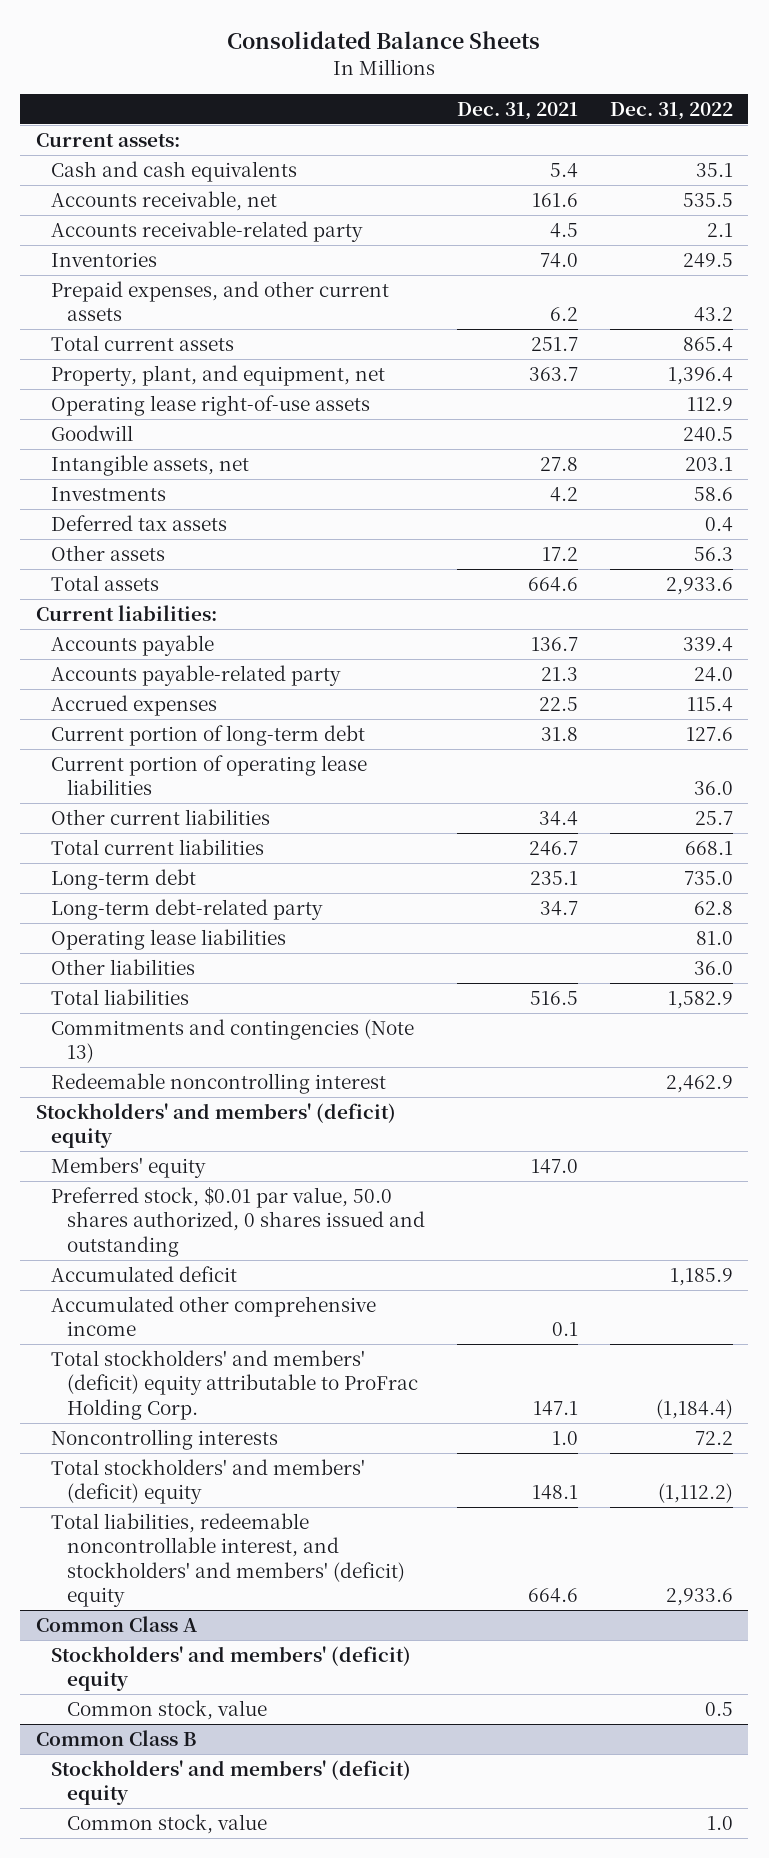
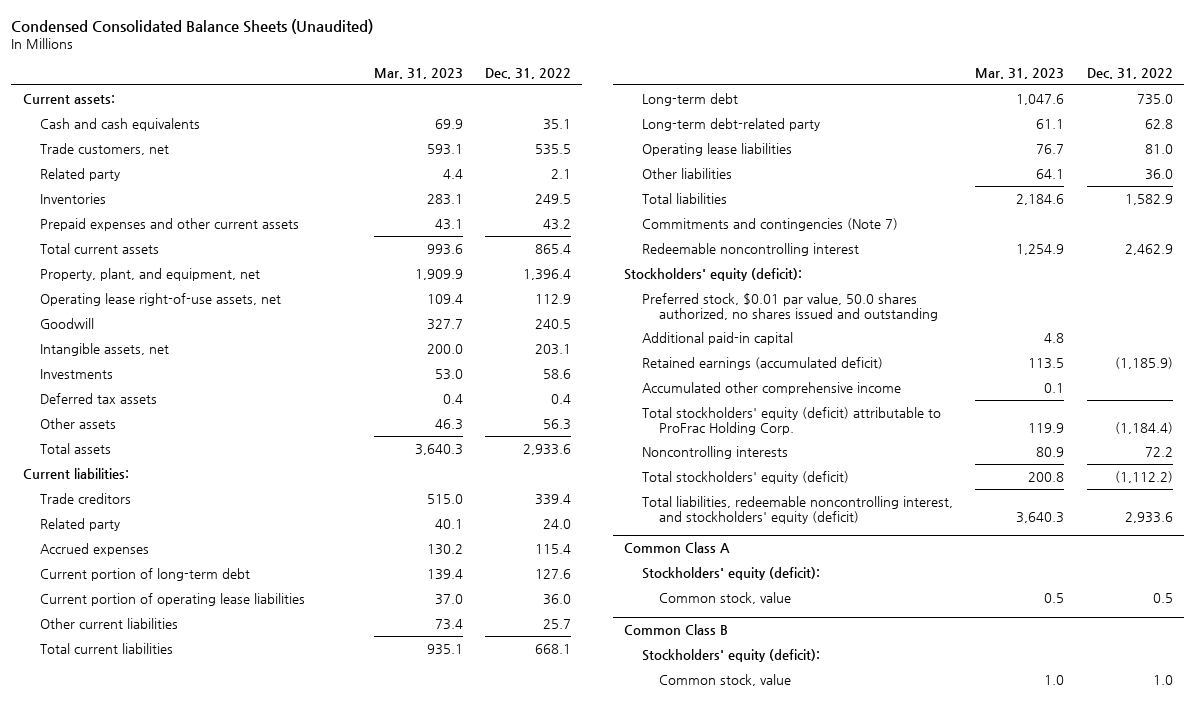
- Consolidated Balance Sheets
+ Condensed Consolidated Balance Sheets (Unaudited)
- | Dec. 31, 2021 | Dec. 31, 2022
+ | Mar. 31, 2023 | Dec. 31, 2022
- Accounts receivable, net | 161.6 | 535.5
- Accounts receivable-related party | 4.5 | 2.1
+ Trade customers, net | 593.1 | 535.5
+ Related party | 4.4 | 2.1
- Prepaid expenses, and other current assets | 6.2 | 43.2
+ Prepaid expenses and other current assets | 43.1 | 43.2
- Operating lease right-of-use assets | | 112.9
+ Operating lease right-of-use assets, net | 109.4 | 112.9
- Accounts payable | 136.7 | 339.4
- Accounts payable-related party | 21.3 | 24.0
+ Trade creditors | 515.0 | 339.4
+ Related party | 40.1 | 24.0
- Commitments and contingencies (Note 13)
+ Commitments and contingencies (Note 7)
- Stockholders' and members' (deficit) equity
- Members' equity | 147.0 |
- Preferred stock, $0.01 par value, 50.0 shares authorized, 0 shares issued and outstanding
- Accumulated deficit | | 1,185.9
+ Stockholders' equity (deficit):
+ Preferred stock, $0.01 par value, 50.0 shares authorized, no shares issued and outstanding
+ Additional paid-in capital | 4.8 |
+ Retained earnings (accumulated deficit) | 113.5 | (1,185.9)
- Total stockholders' and members' (deficit) equity attributable to ProFrac Holding Corp. | 147.1 | (1,184.4)
+ Total stockholders' equity (deficit) attributable to ProFrac Holding Corp. | 119.9 | (1,184.4)
- Total stockholders' and members' (deficit) equity | 148.1 | (1,112.2)
- Total liabilities, redeemable noncontrollable interest, and stockholders' and members' (deficit) equity | 664.6 | 2,933.6
+ Total stockholders' equity (deficit) | 200.8 | (1,112.2)
+ Total liabilities, redeemable noncontrolling interest, and stockholders' equity (deficit) | 3,640.3 | 2,933.6
@ Common Class A
- Stockholders' and members' (deficit) equity
+ Stockholders' equity (deficit):
@ Common Class B
- Stockholders' and members' (deficit) equity
+ Stockholders' equity (deficit):

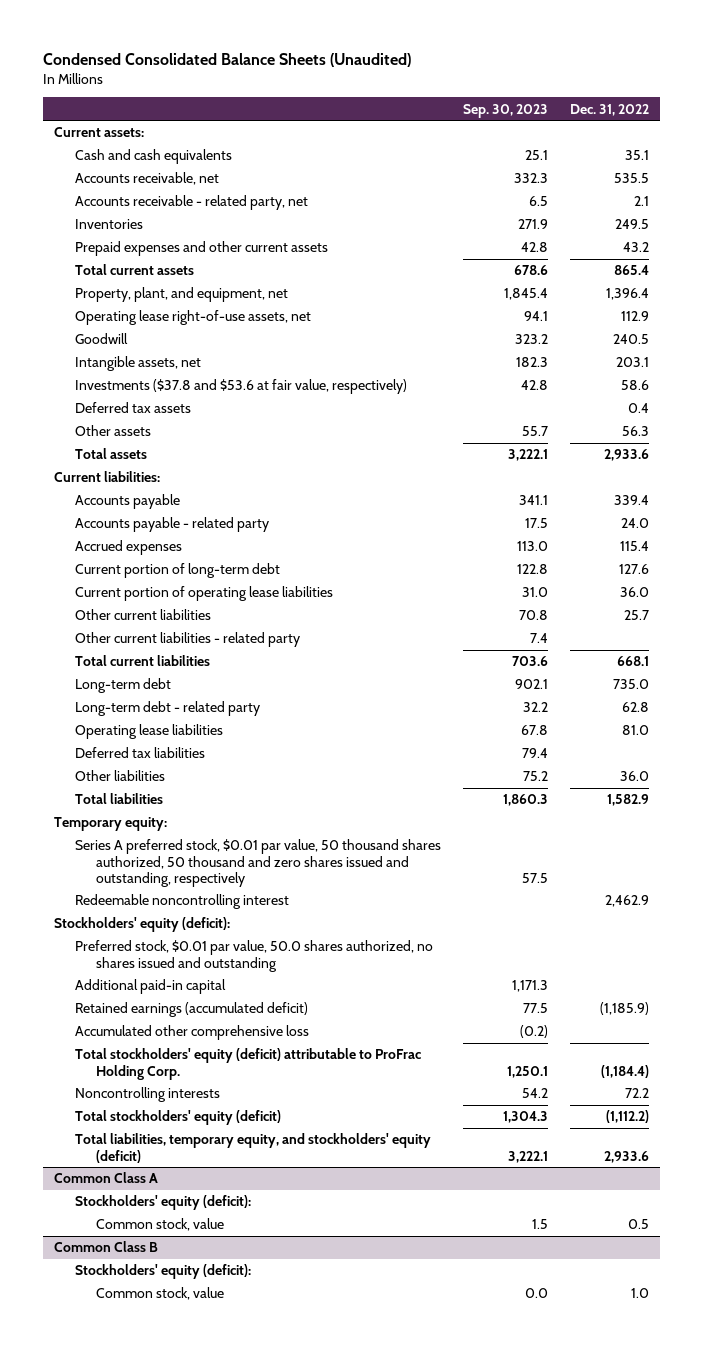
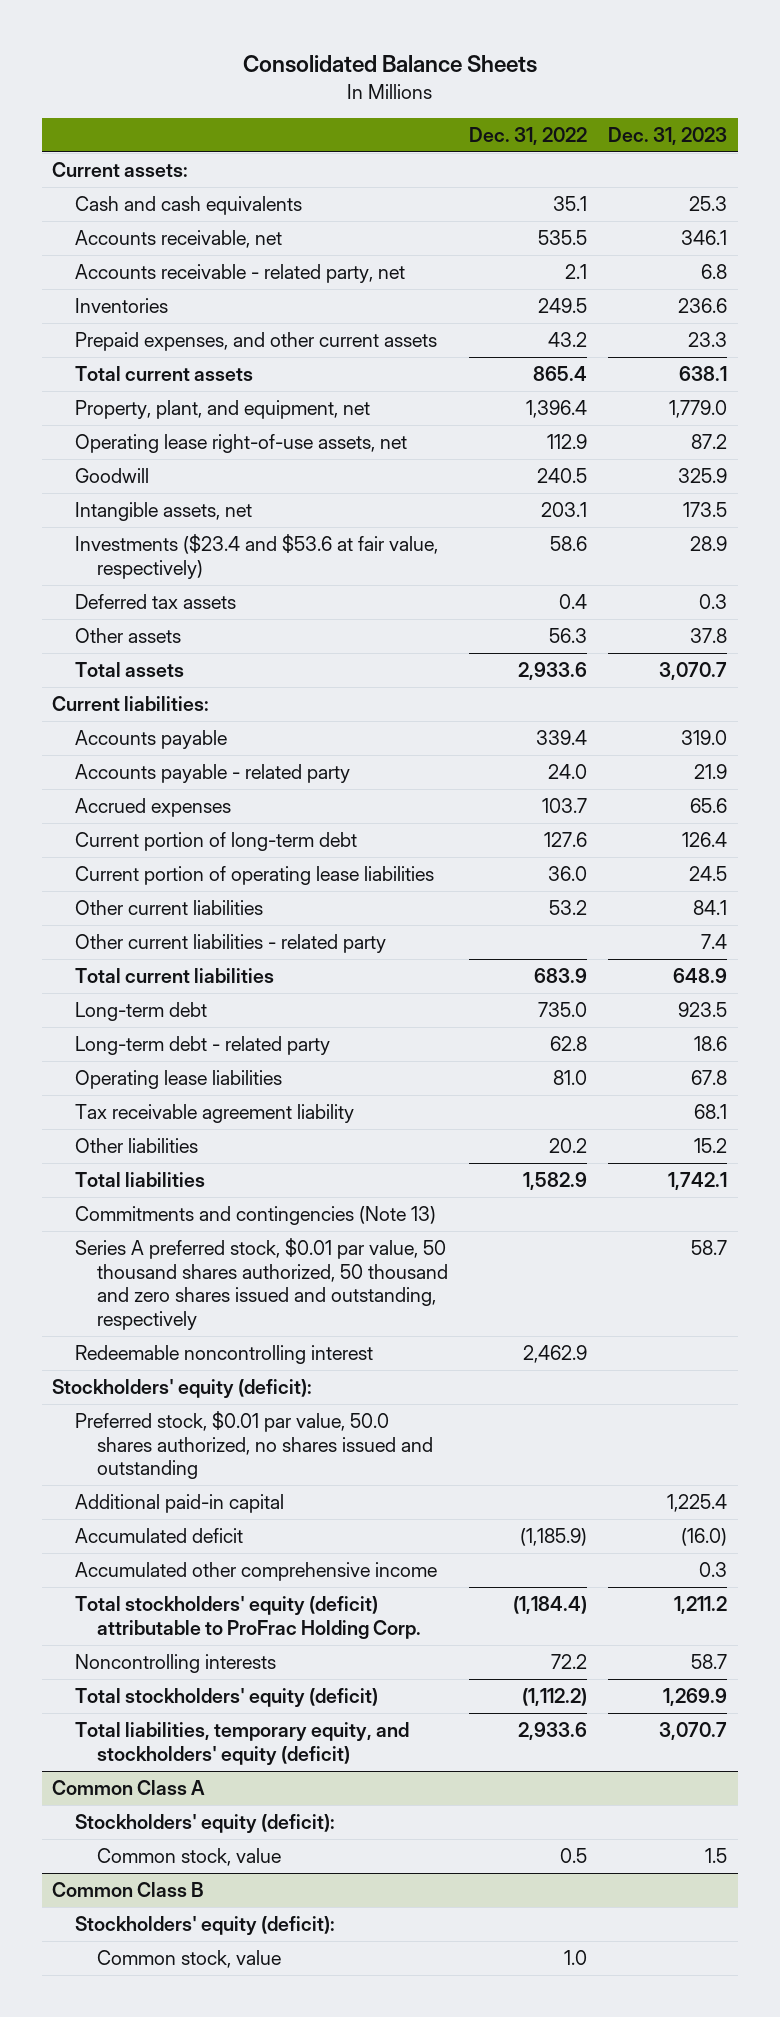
- Condensed Consolidated Balance Sheets (Unaudited)
+ Consolidated Balance Sheets
- | Sep. 30, 2023 | Dec. 31, 2022
+ | Dec. 31, 2022 | Dec. 31, 2023
- Prepaid expenses and other current assets | 42.8 | 43.2
+ Prepaid expenses, and other current assets | 43.2 | 23.3
- Investments ($37.8 and $53.6 at fair value, respectively) | 42.8 | 58.6
+ Investments ($23.4 and $53.6 at fair value, respectively) | 58.6 | 28.9
- Accrued expenses | 113.0 | 115.4
+ Accrued expenses | 103.7 | 65.6
- Other current liabilities | 70.8 | 25.7
+ Other current liabilities | 53.2 | 84.1
- Total current liabilities | 703.6 | 668.1
+ Total current liabilities | 683.9 | 648.9
- Deferred tax liabilities | 79.4 |
- Other liabilities | 75.2 | 36.0
+ Tax receivable agreement liability | | 68.1
+ Other liabilities | 20.2 | 15.2
- Temporary equity:
+ Commitments and contingencies (Note 13)
- Retained earnings (accumulated deficit) | 77.5 | (1,185.9)
- Accumulated other comprehensive loss | (0.2) |
+ Accumulated deficit | (1,185.9) | (16.0)
+ Accumulated other comprehensive income | | 0.3

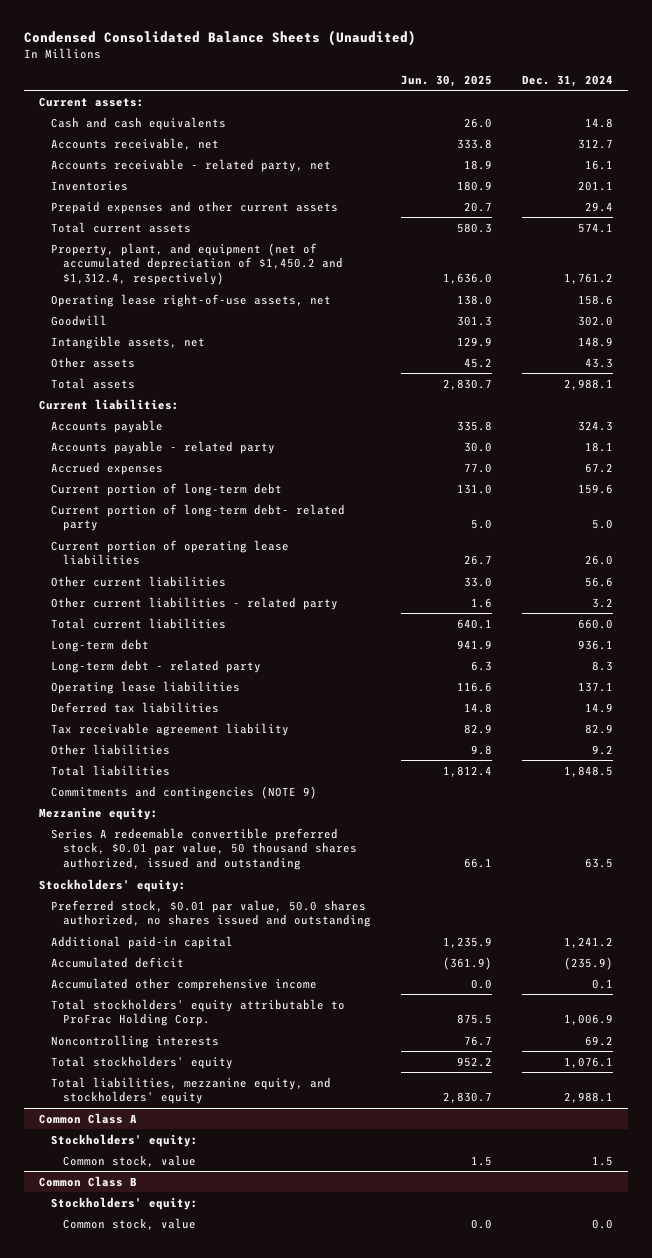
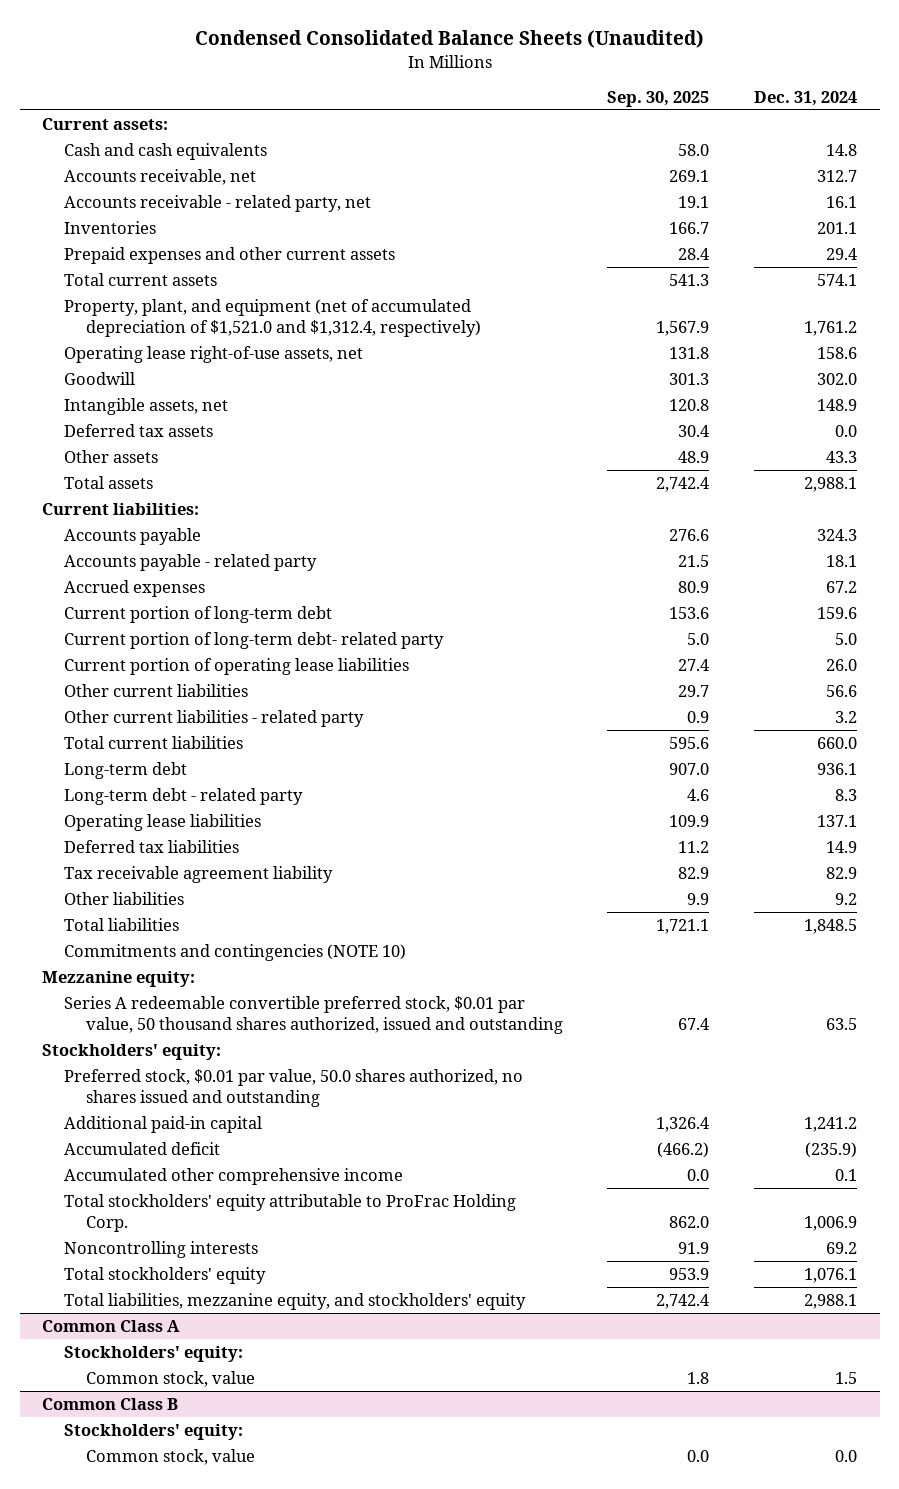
- | Jun. 30, 2025 | Dec. 31, 2024
+ | Sep. 30, 2025 | Dec. 31, 2024
- Property, plant, and equipment (net of accumulated depreciation of $1,450.2 and $1,312.4, respectively) | 1,636.0 | 1,761.2
+ Property, plant, and equipment (net of accumulated depreciation of $1,521.0 and $1,312.4, respectively) | 1,567.9 | 1,761.2
+ Deferred tax assets | 30.4 | 0.0
- Commitments and contingencies (NOTE 9)
+ Commitments and contingencies (NOTE 10)

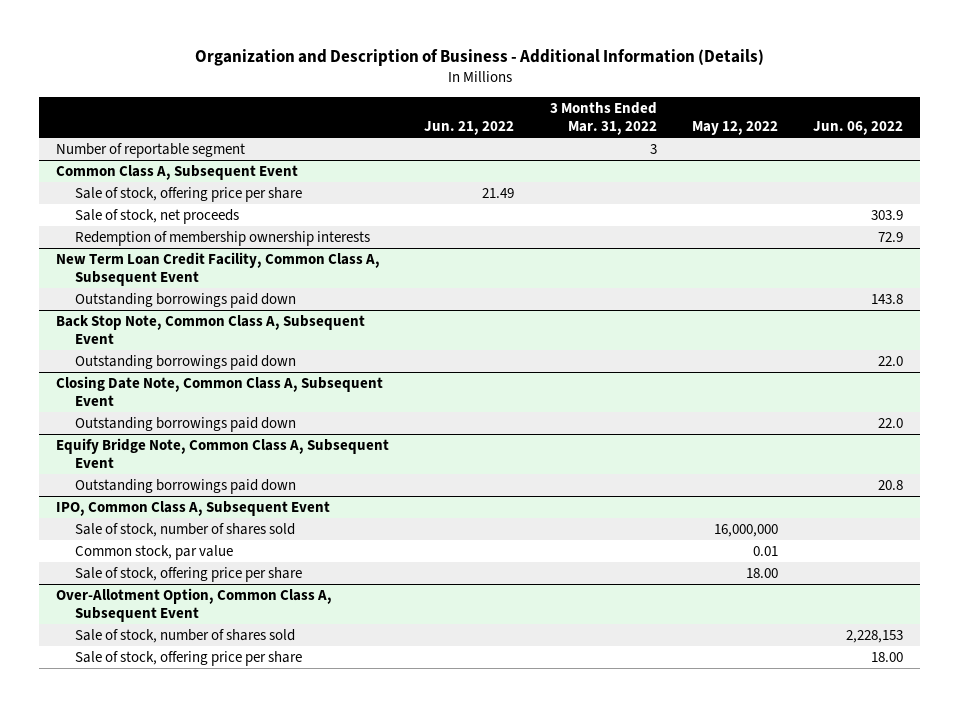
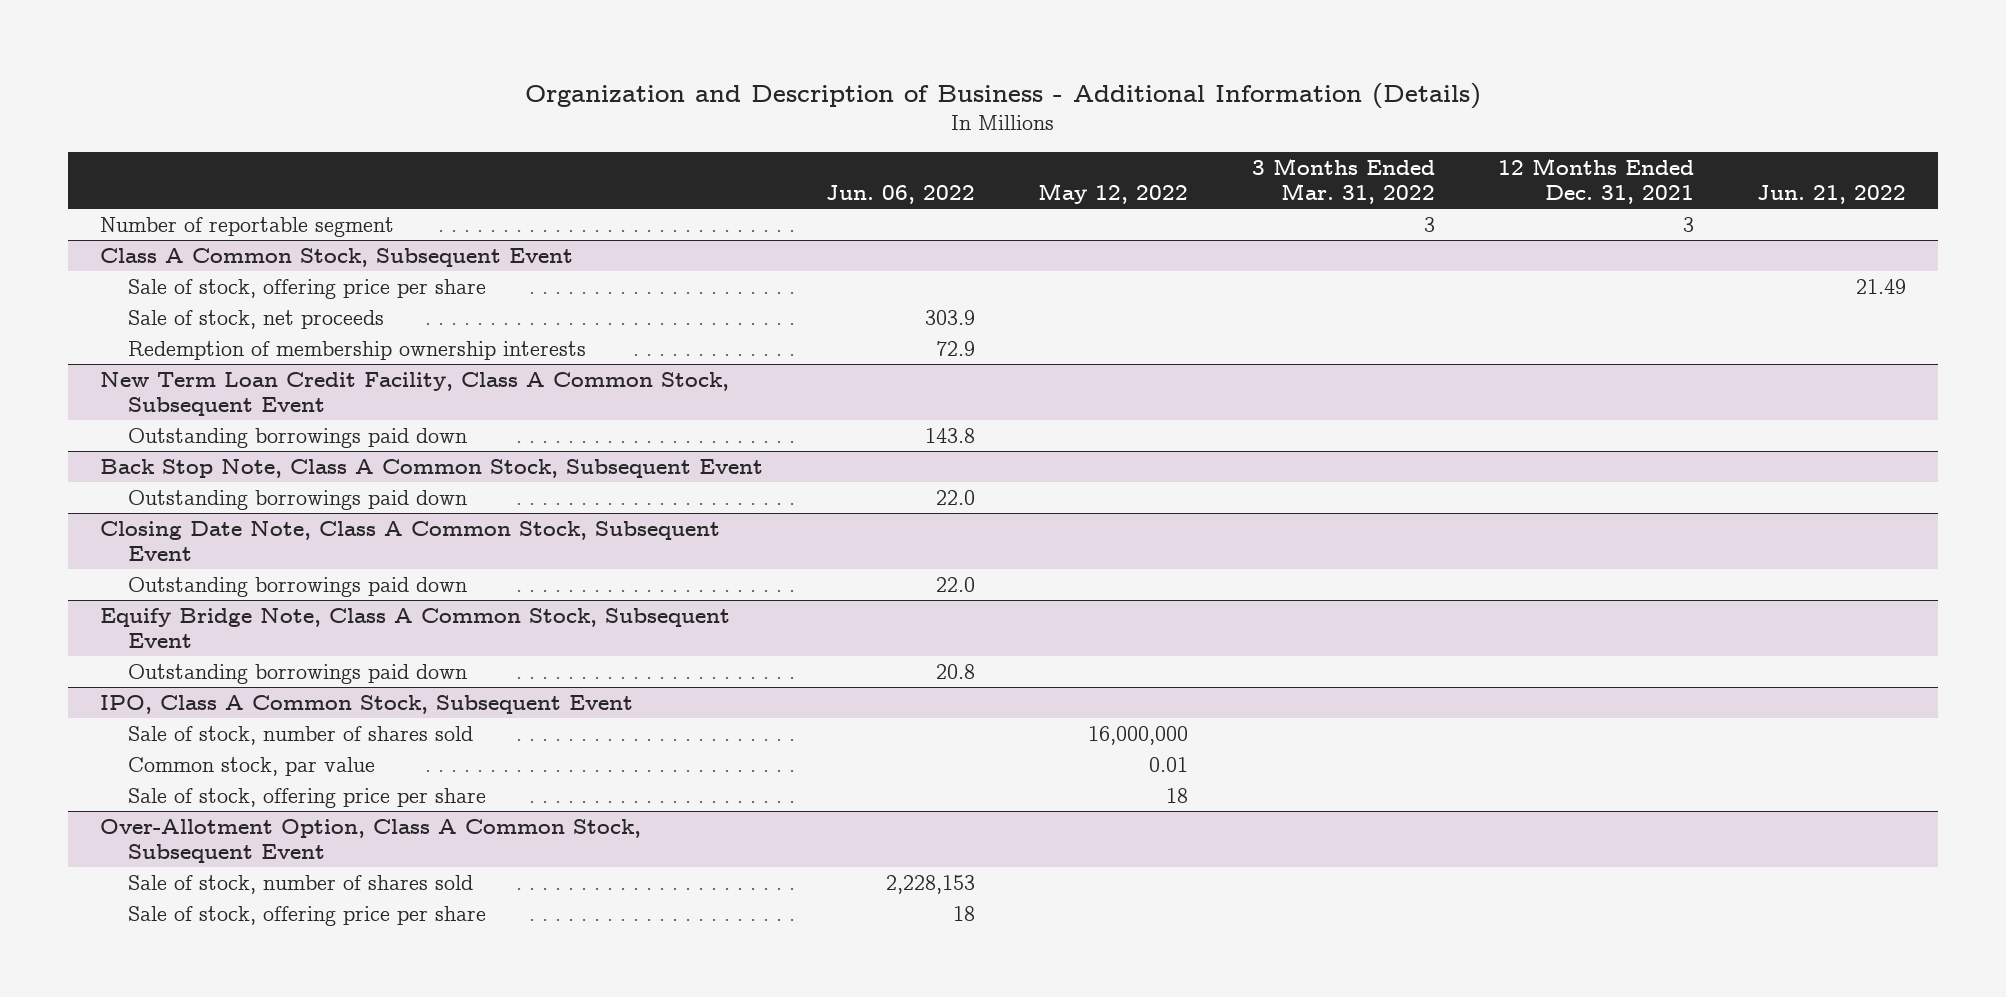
- | Jun. 21, 2022 | 3 Months Ended Mar. 31, 2022 | May 12, 2022 | Jun. 06, 2022
+ | Jun. 06, 2022 | May 12, 2022 | 3 Months Ended Mar. 31, 2022 | 12 Months Ended Dec. 31, 2021 | Jun. 21, 2022
- Common Class A, Subsequent Event
+ Class A Common Stock, Subsequent Event
- New Term Loan Credit Facility, Common Class A, Subsequent Event
+ New Term Loan Credit Facility, Class A Common Stock, Subsequent Event
- Back Stop Note, Common Class A, Subsequent Event
+ Back Stop Note, Class A Common Stock, Subsequent Event
- Closing Date Note, Common Class A, Subsequent Event
+ Closing Date Note, Class A Common Stock, Subsequent Event
- Equify Bridge Note, Common Class A, Subsequent Event
+ Equify Bridge Note, Class A Common Stock, Subsequent Event
- IPO, Common Class A, Subsequent Event
+ IPO, Class A Common Stock, Subsequent Event
- Sale of stock, offering price per share | | | 18.00 |
- Over-Allotment Option, Common Class A, Subsequent Event
+ Sale of stock, offering price per share | | 18 | | |
+ Over-Allotment Option, Class A Common Stock, Subsequent Event
- Sale of stock, offering price per share | | | | 18.00
+ Sale of stock, offering price per share | 18 | | | |

